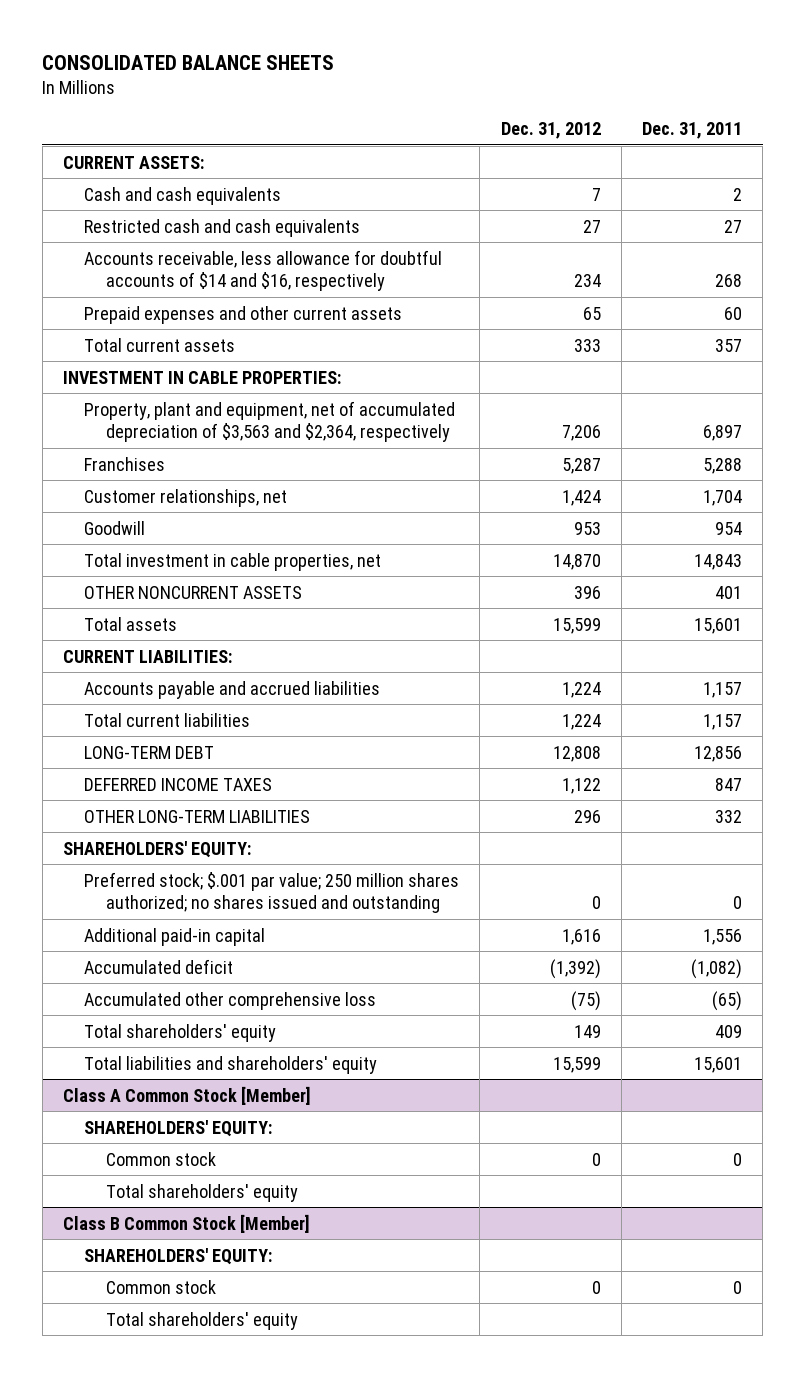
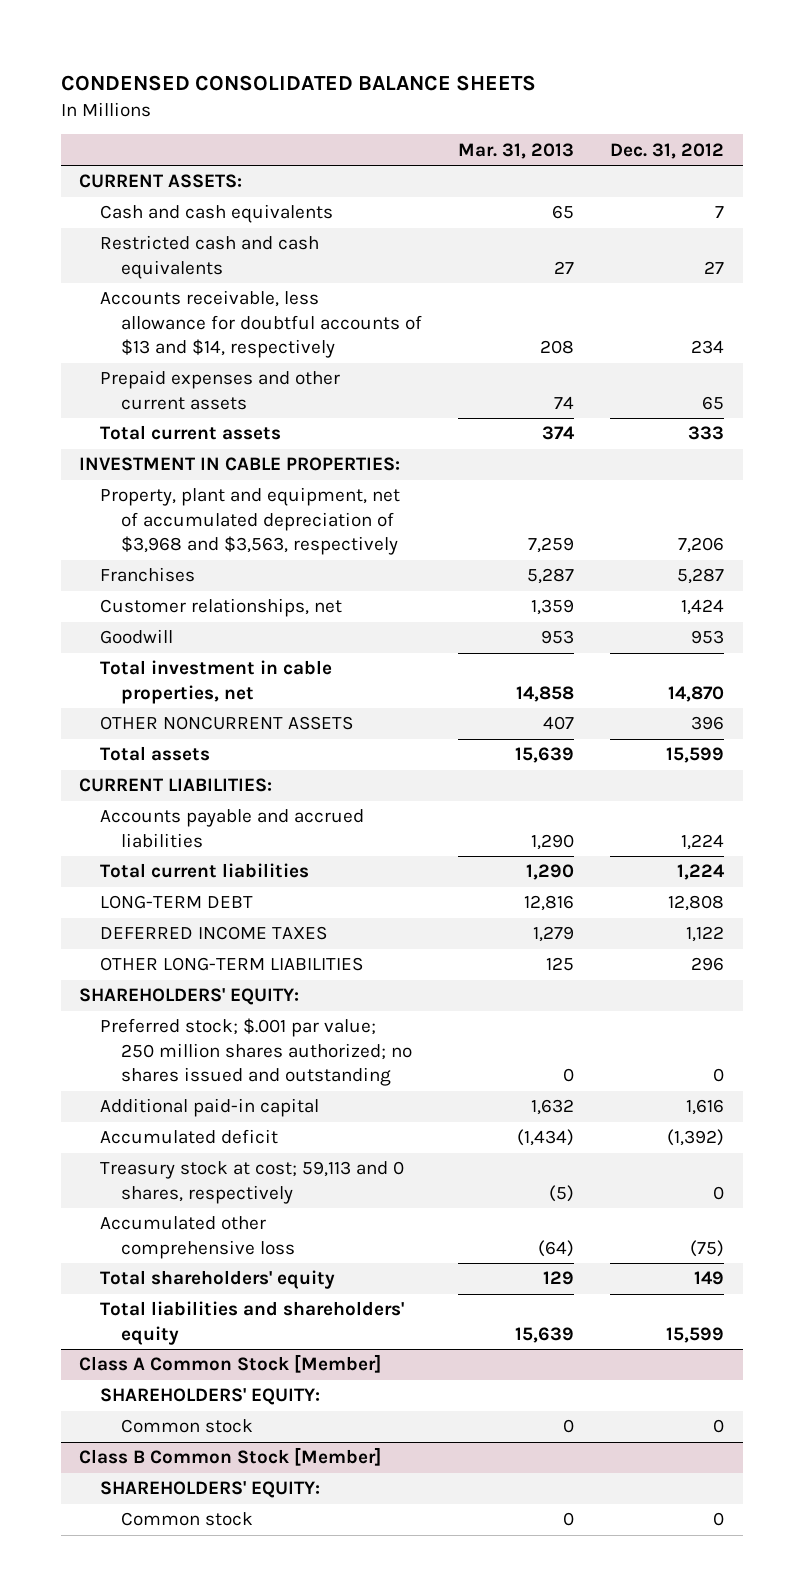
- CONSOLIDATED BALANCE SHEETS
+ CONDENSED CONSOLIDATED BALANCE SHEETS
- | Dec. 31, 2012 | Dec. 31, 2011
+ | Mar. 31, 2013 | Dec. 31, 2012
- Accounts receivable, less allowance for doubtful accounts of $14 and $16, respectively | 234 | 268
+ Accounts receivable, less allowance for doubtful accounts of $13 and $14, respectively | 208 | 234
- Property, plant and equipment, net of accumulated depreciation of $3,563 and $2,364, respectively | 7,206 | 6,897
+ Property, plant and equipment, net of accumulated depreciation of $3,968 and $3,563, respectively | 7,259 | 7,206
+ Treasury stock at cost; 59,113 and 0 shares, respectively | (5) | 0
@ Class A Common Stock [Member]
- Total shareholders' equity
@ Class B Common Stock [Member]
- Total shareholders' equity

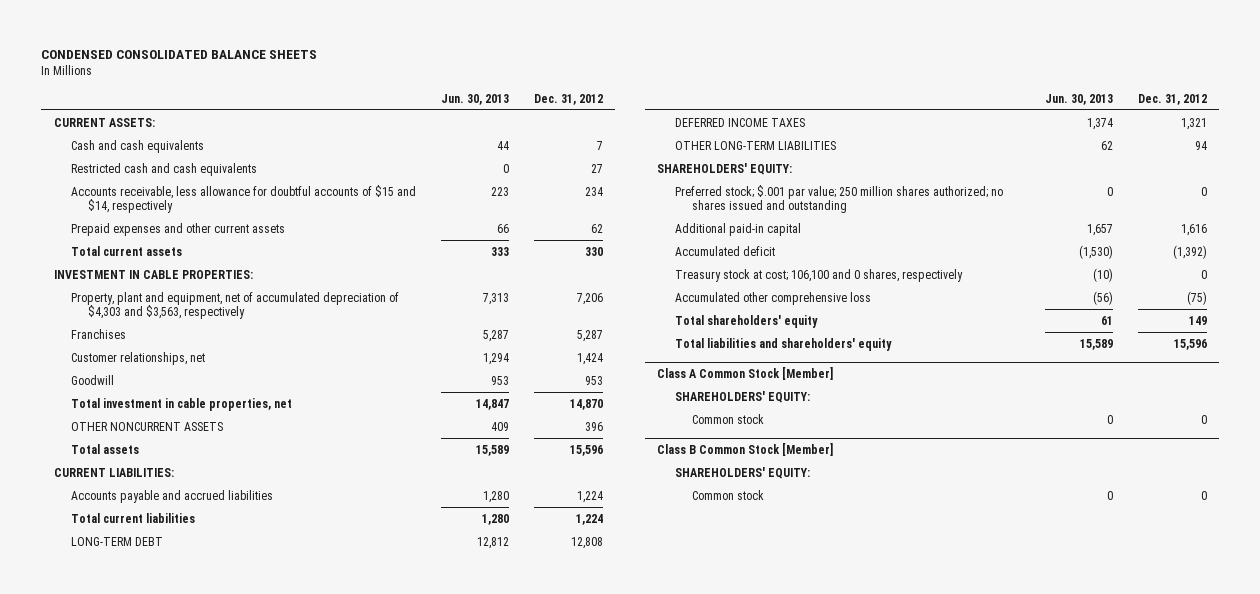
- | Mar. 31, 2013 | Dec. 31, 2012
+ | Jun. 30, 2013 | Dec. 31, 2012
- Accounts receivable, less allowance for doubtful accounts of $13 and $14, respectively | 208 | 234
- Prepaid expenses and other current assets | 74 | 65
- Total current assets | 374 | 333
+ Accounts receivable, less allowance for doubtful accounts of $15 and $14, respectively | 223 | 234
+ Prepaid expenses and other current assets | 66 | 62
+ Total current assets | 333 | 330
- Property, plant and equipment, net of accumulated depreciation of $3,968 and $3,563, respectively | 7,259 | 7,206
+ Property, plant and equipment, net of accumulated depreciation of $4,303 and $3,563, respectively | 7,313 | 7,206
- Total assets | 15,639 | 15,599
+ Total assets | 15,589 | 15,596
- DEFERRED INCOME TAXES | 1,279 | 1,122
- OTHER LONG-TERM LIABILITIES | 125 | 296
+ DEFERRED INCOME TAXES | 1,374 | 1,321
+ OTHER LONG-TERM LIABILITIES | 62 | 94
- Treasury stock at cost; 59,113 and 0 shares, respectively | (5) | 0
+ Treasury stock at cost; 106,100 and 0 shares, respectively | (10) | 0
- Total liabilities and shareholders' equity | 15,639 | 15,599
+ Total liabilities and shareholders' equity | 15,589 | 15,596

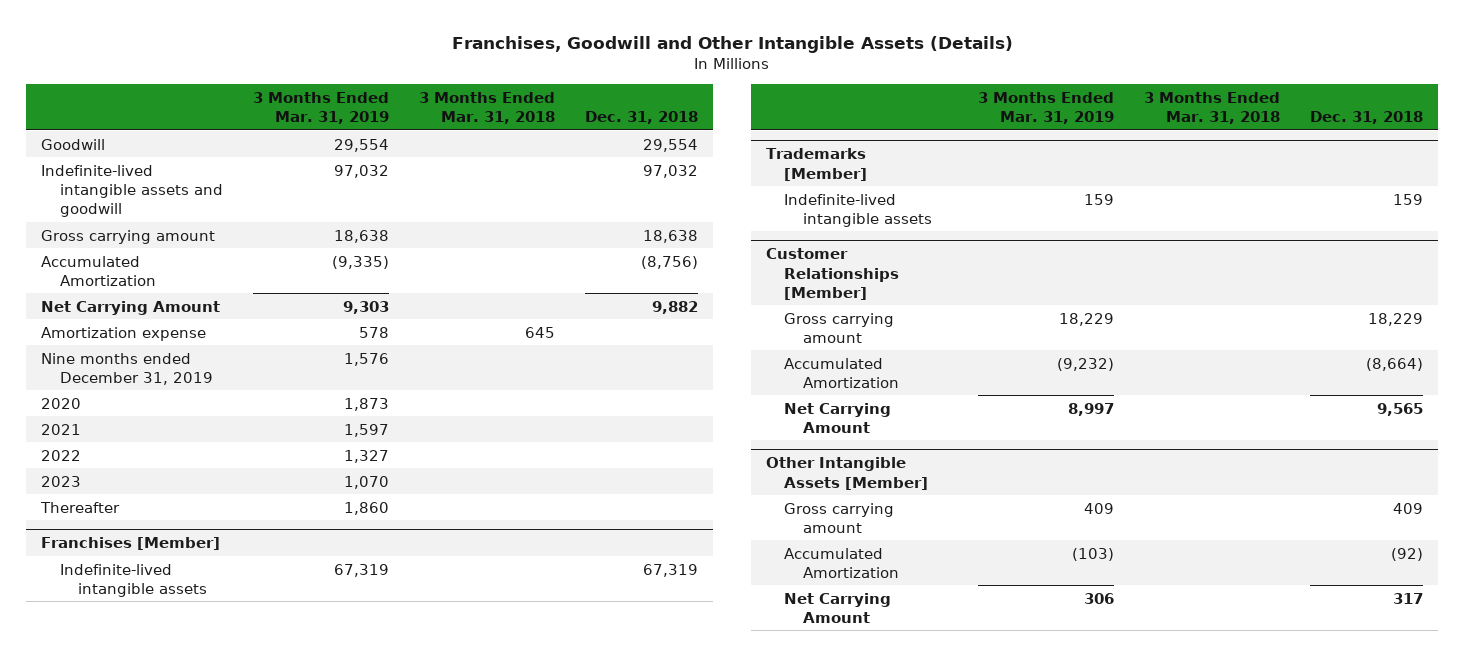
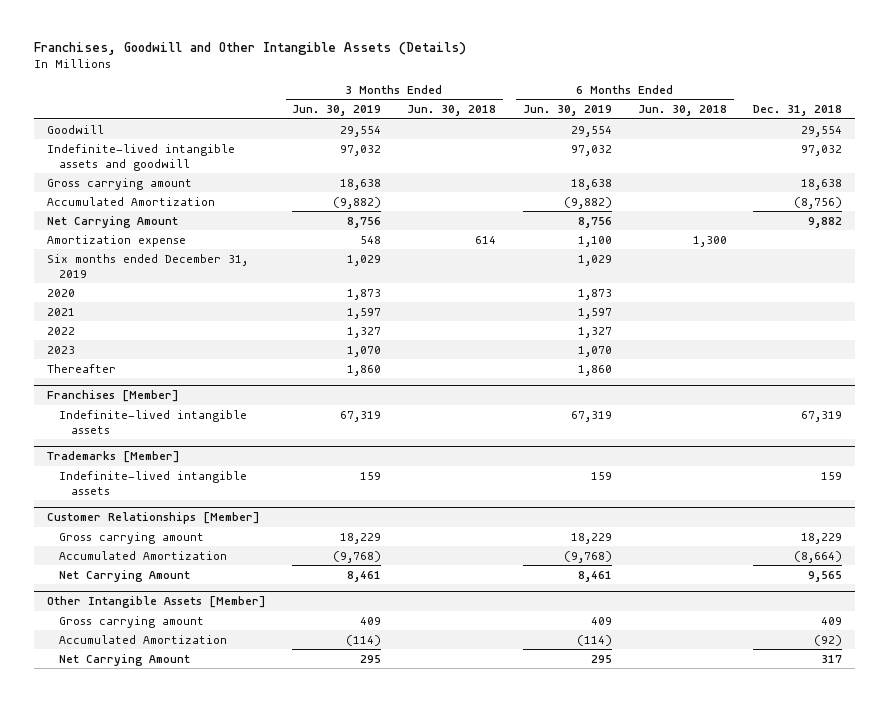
- | 3 Months Ended Mar. 31, 2019 | 3 Months Ended Mar. 31, 2018 | Dec. 31, 2018
+ | 3 Months Ended Jun. 30, 2019 | 3 Months Ended Jun. 30, 2018 | 6 Months Ended Jun. 30, 2019 | 6 Months Ended Jun. 30, 2018 | Dec. 31, 2018
- Nine months ended December 31, 2019 | 1,576 | |
+ Six months ended December 31, 2019 | 1,029 | | 1,029 | |

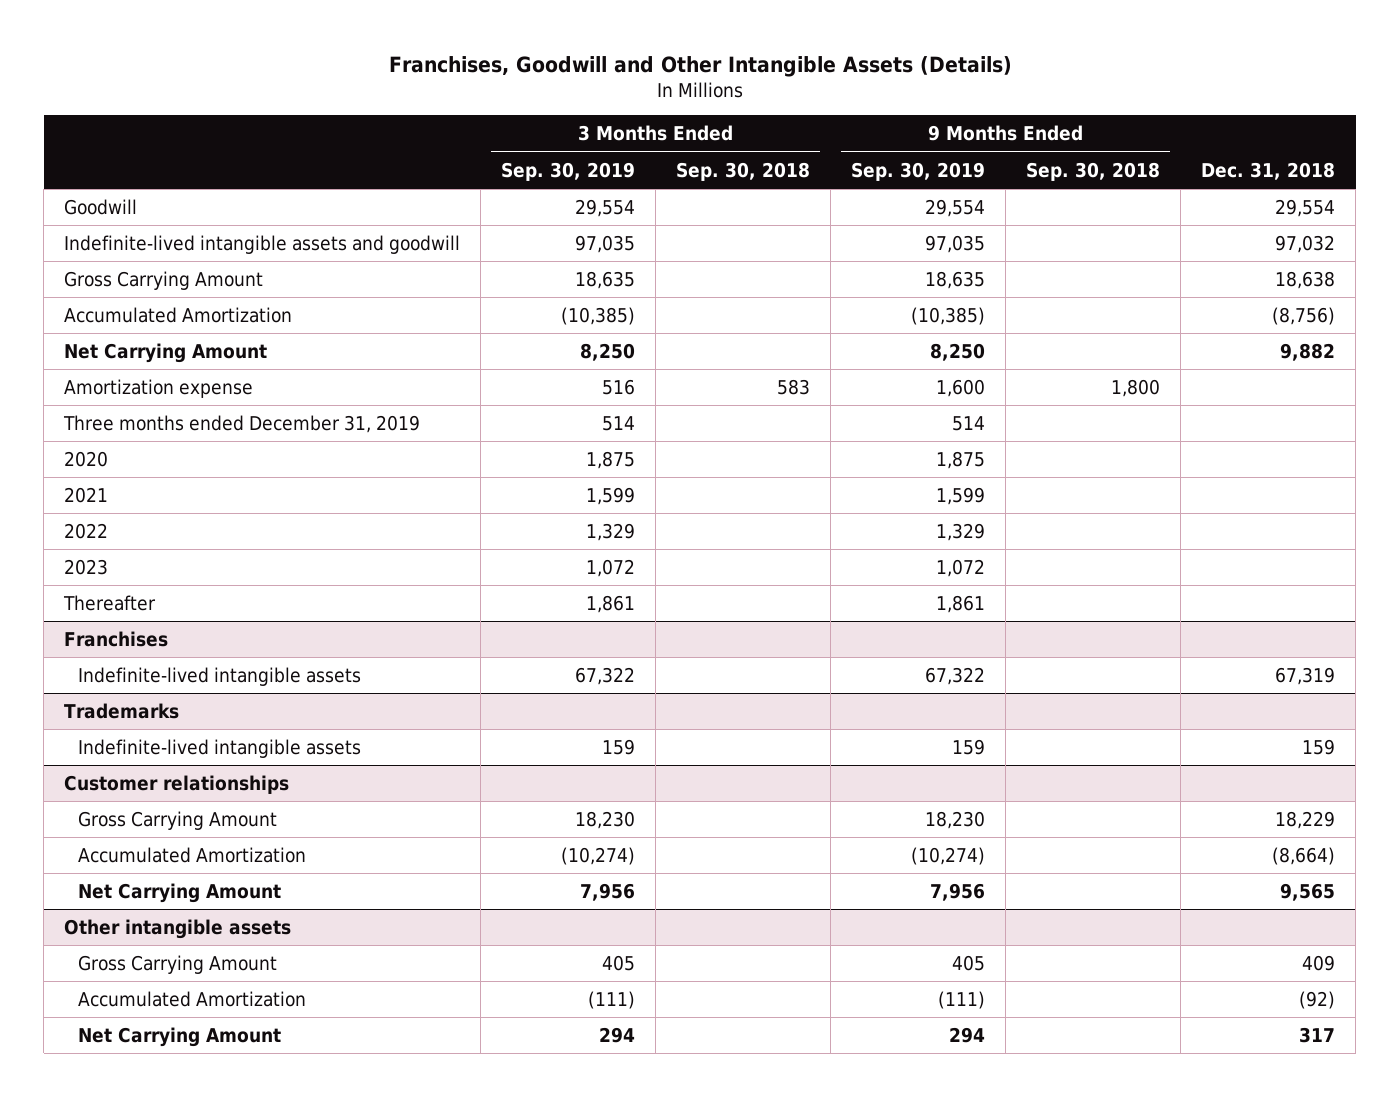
- | 3 Months Ended Jun. 30, 2019 | 3 Months Ended Jun. 30, 2018 | 6 Months Ended Jun. 30, 2019 | 6 Months Ended Jun. 30, 2018 | Dec. 31, 2018
+ | 3 Months Ended Sep. 30, 2019 | 3 Months Ended Sep. 30, 2018 | 9 Months Ended Sep. 30, 2019 | 9 Months Ended Sep. 30, 2018 | Dec. 31, 2018
- Gross carrying amount | 18,638 | | 18,638 | | 18,638
+ Gross Carrying Amount | 18,635 | | 18,635 | | 18,638
- Six months ended December 31, 2019 | 1,029 | | 1,029 | |
+ Three months ended December 31, 2019 | 514 | | 514 | |
- Franchises [Member]
+ Franchises
- Trademarks [Member]
+ Trademarks
- Customer Relationships [Member]
- Gross carrying amount | 18,229 | | 18,229 | | 18,229
+ Customer relationships
+ Gross Carrying Amount | 18,230 | | 18,230 | | 18,229
- Other Intangible Assets [Member]
- Gross carrying amount | 409 | | 409 | | 409
+ Other intangible assets
+ Gross Carrying Amount | 405 | | 405 | | 409

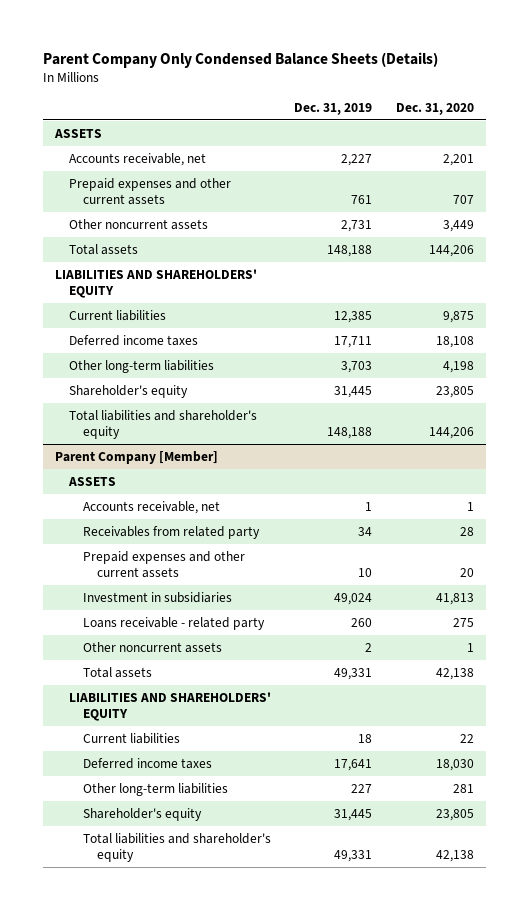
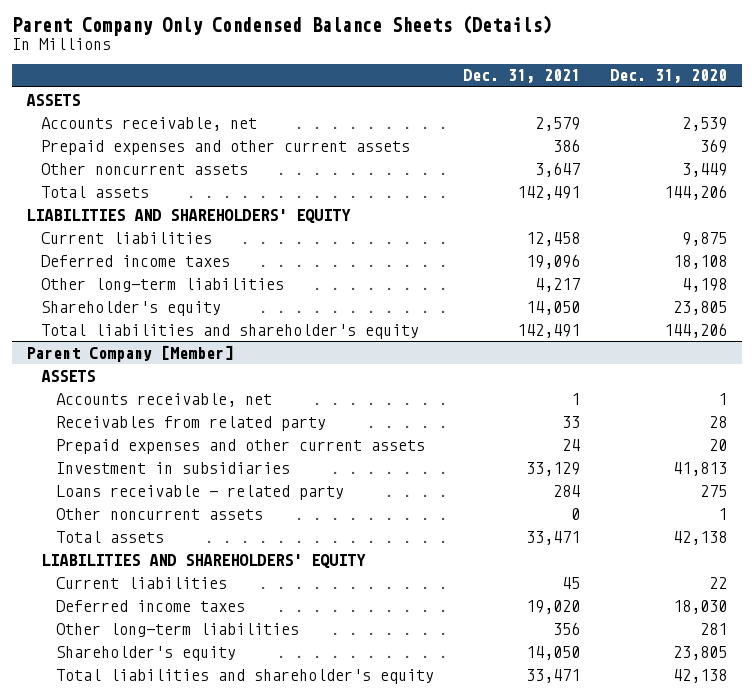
- | Dec. 31, 2019 | Dec. 31, 2020
+ | Dec. 31, 2021 | Dec. 31, 2020
- Accounts receivable, net | 2,227 | 2,201
- Prepaid expenses and other current assets | 761 | 707
+ Accounts receivable, net | 2,579 | 2,539
+ Prepaid expenses and other current assets | 386 | 369

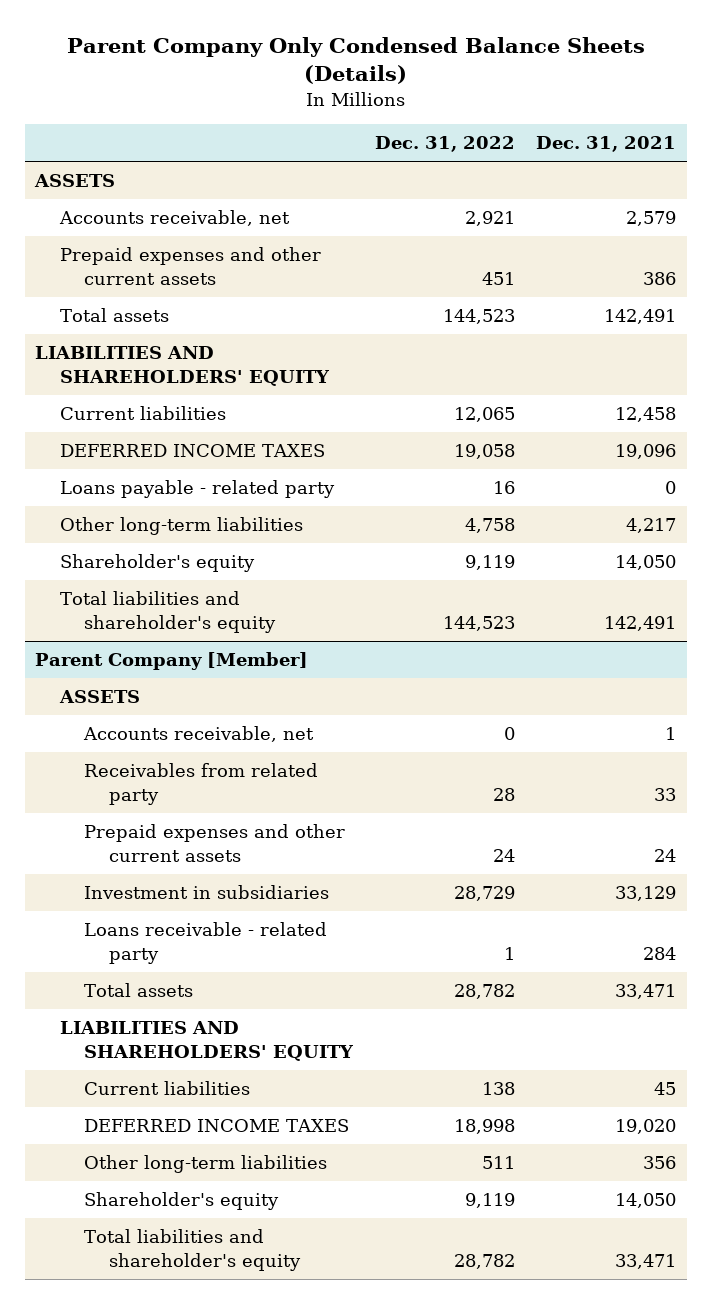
- | Dec. 31, 2021 | Dec. 31, 2020
+ | Dec. 31, 2022 | Dec. 31, 2021
- Other noncurrent assets | 3,647 | 3,449
- Deferred income taxes | 19,096 | 18,108
+ DEFERRED INCOME TAXES | 19,058 | 19,096
+ Loans payable - related party | 16 | 0
@ Parent Company [Member]
- Other noncurrent assets | 0 | 1
- Deferred income taxes | 19,020 | 18,030
+ DEFERRED INCOME TAXES | 18,998 | 19,020

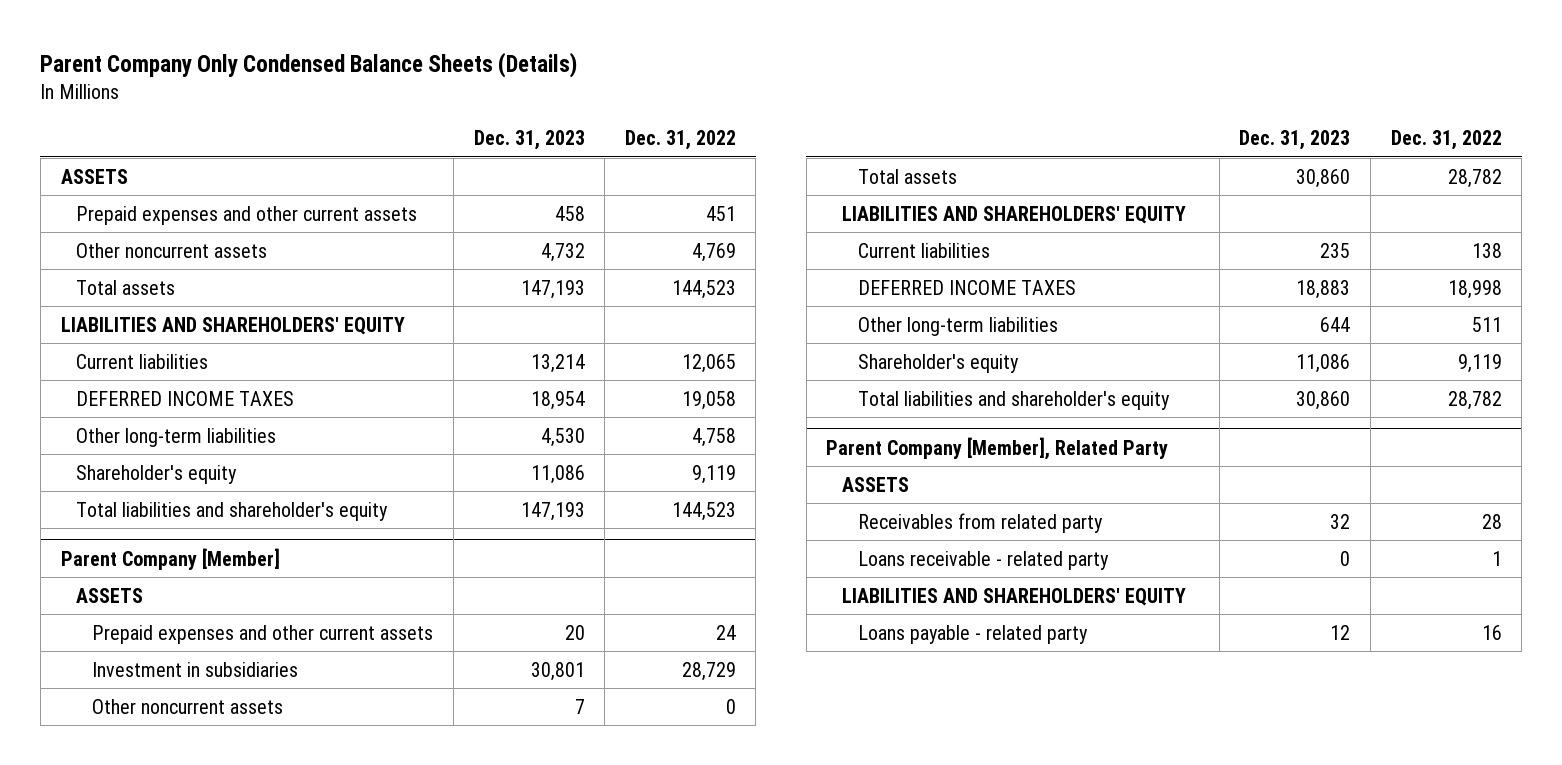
- | Dec. 31, 2022 | Dec. 31, 2021
+ | Dec. 31, 2023 | Dec. 31, 2022
- Accounts receivable, net | 2,921 | 2,579
+ Other noncurrent assets | 4,732 | 4,769
- Loans payable - related party | 16 | 0
@ Parent Company [Member]
- Accounts receivable, net | 0 | 1
- Receivables from related party | 28 | 33
- Loans receivable - related party | 1 | 284
+ Other noncurrent assets | 7 | 0
+ Parent Company [Member], Related Party
+ ASSETS
+ Receivables from related party | 32 | 28
+ Loans receivable - related party | 0 | 1
+ LIABILITIES AND SHAREHOLDERS' EQUITY
+ Loans payable - related party | 12 | 16

